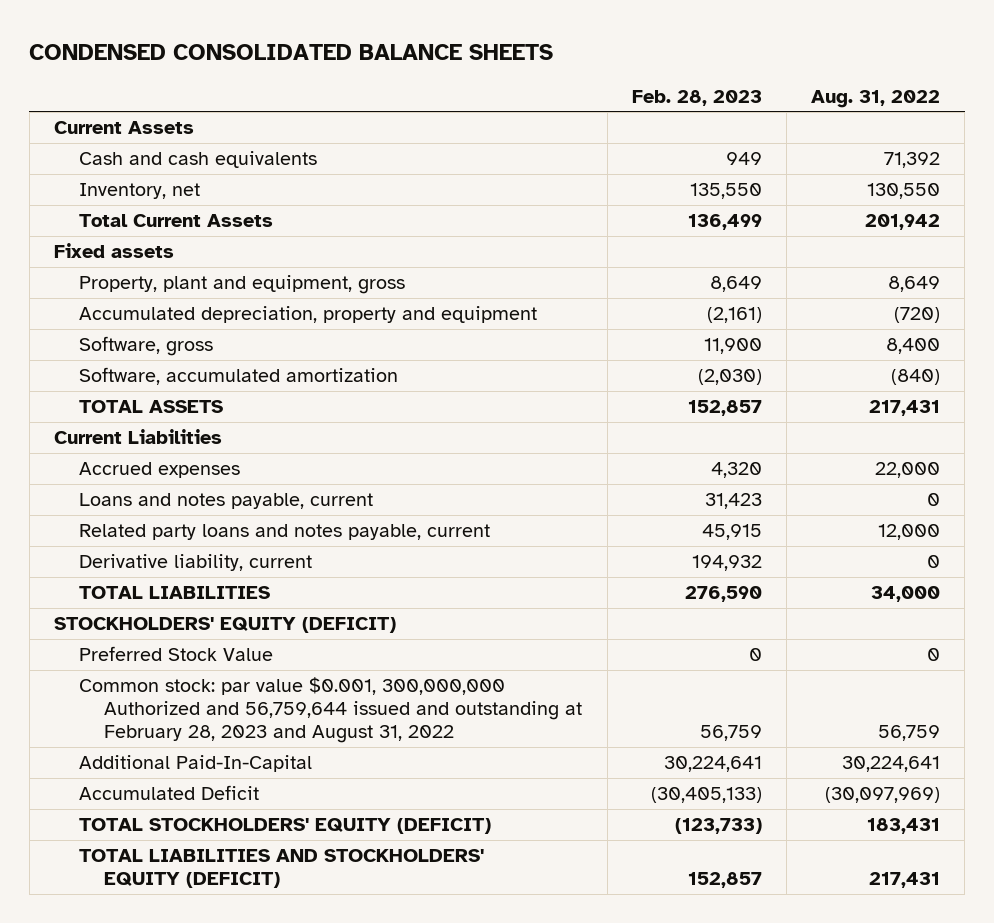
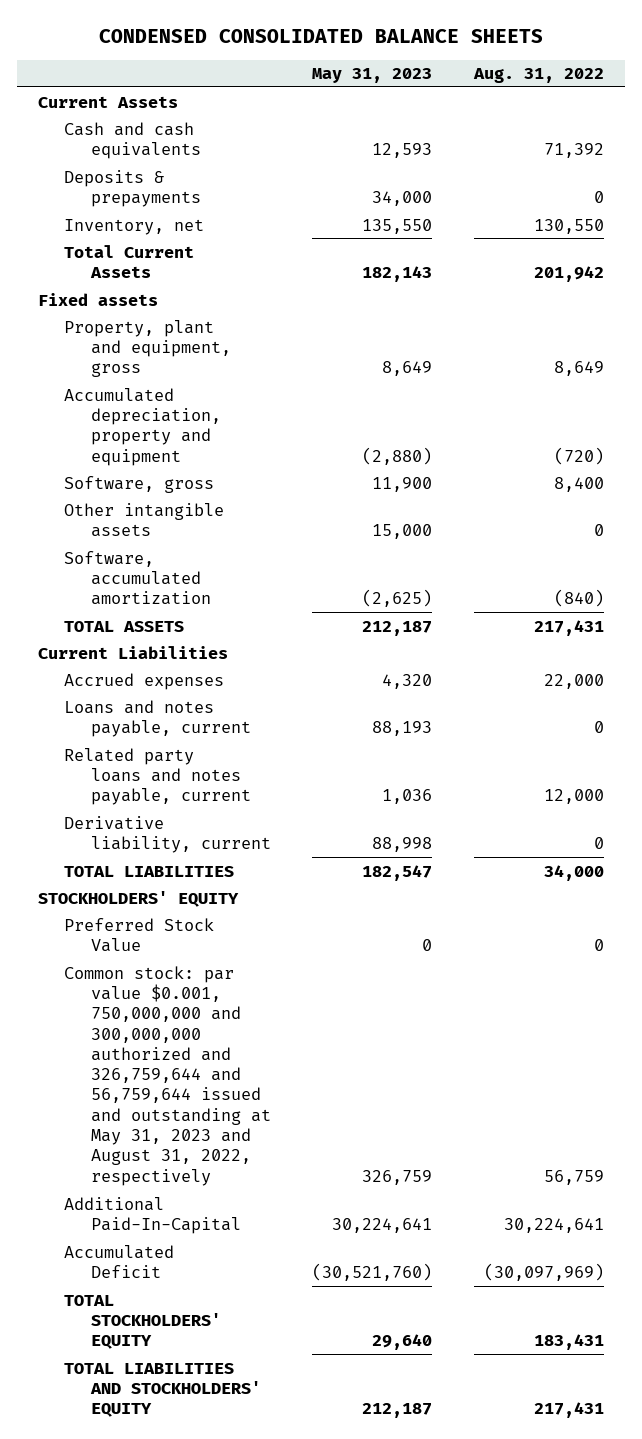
- | Feb. 28, 2023 | Aug. 31, 2022
+ | May 31, 2023 | Aug. 31, 2022
+ Deposits & prepayments | 34,000 | 0
+ Other intangible assets | 15,000 | 0
- STOCKHOLDERS' EQUITY (DEFICIT)
+ STOCKHOLDERS' EQUITY
- Common stock: par value $0.001, 300,000,000 Authorized and 56,759,644 issued and outstanding at February 28, 2023 and August 31, 2022 | 56,759 | 56,759
+ Common stock: par value $0.001, 750,000,000 and 300,000,000 authorized and 326,759,644 and 56,759,644 issued and outstanding at May 31, 2023 and August 31, 2022, respectively | 326,759 | 56,759
- TOTAL STOCKHOLDERS' EQUITY (DEFICIT) | (123,733) | 183,431
- TOTAL LIABILITIES AND STOCKHOLDERS' EQUITY (DEFICIT) | 152,857 | 217,431
+ TOTAL STOCKHOLDERS' EQUITY | 29,640 | 183,431
+ TOTAL LIABILITIES AND STOCKHOLDERS' EQUITY | 212,187 | 217,431

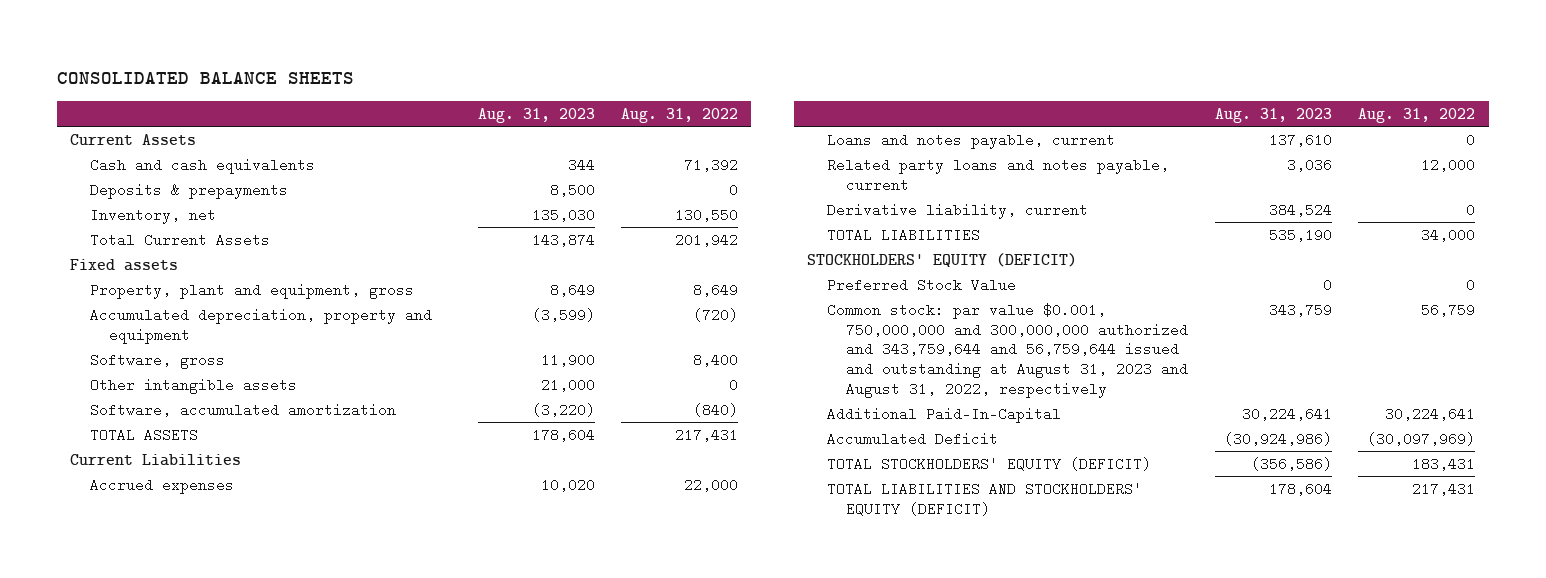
- CONDENSED CONSOLIDATED BALANCE SHEETS
+ CONSOLIDATED BALANCE SHEETS
- | May 31, 2023 | Aug. 31, 2022
+ | Aug. 31, 2023 | Aug. 31, 2022
- STOCKHOLDERS' EQUITY
+ STOCKHOLDERS' EQUITY (DEFICIT)
- Common stock: par value $0.001, 750,000,000 and 300,000,000 authorized and 326,759,644 and 56,759,644 issued and outstanding at May 31, 2023 and August 31, 2022, respectively | 326,759 | 56,759
+ Common stock: par value $0.001, 750,000,000 and 300,000,000 authorized and 343,759,644 and 56,759,644 issued and outstanding at August 31, 2023 and August 31, 2022, respectively | 343,759 | 56,759
- TOTAL STOCKHOLDERS' EQUITY | 29,640 | 183,431
- TOTAL LIABILITIES AND STOCKHOLDERS' EQUITY | 212,187 | 217,431
+ TOTAL STOCKHOLDERS' EQUITY (DEFICIT) | (356,586) | 183,431
+ TOTAL LIABILITIES AND STOCKHOLDERS' EQUITY (DEFICIT) | 178,604 | 217,431

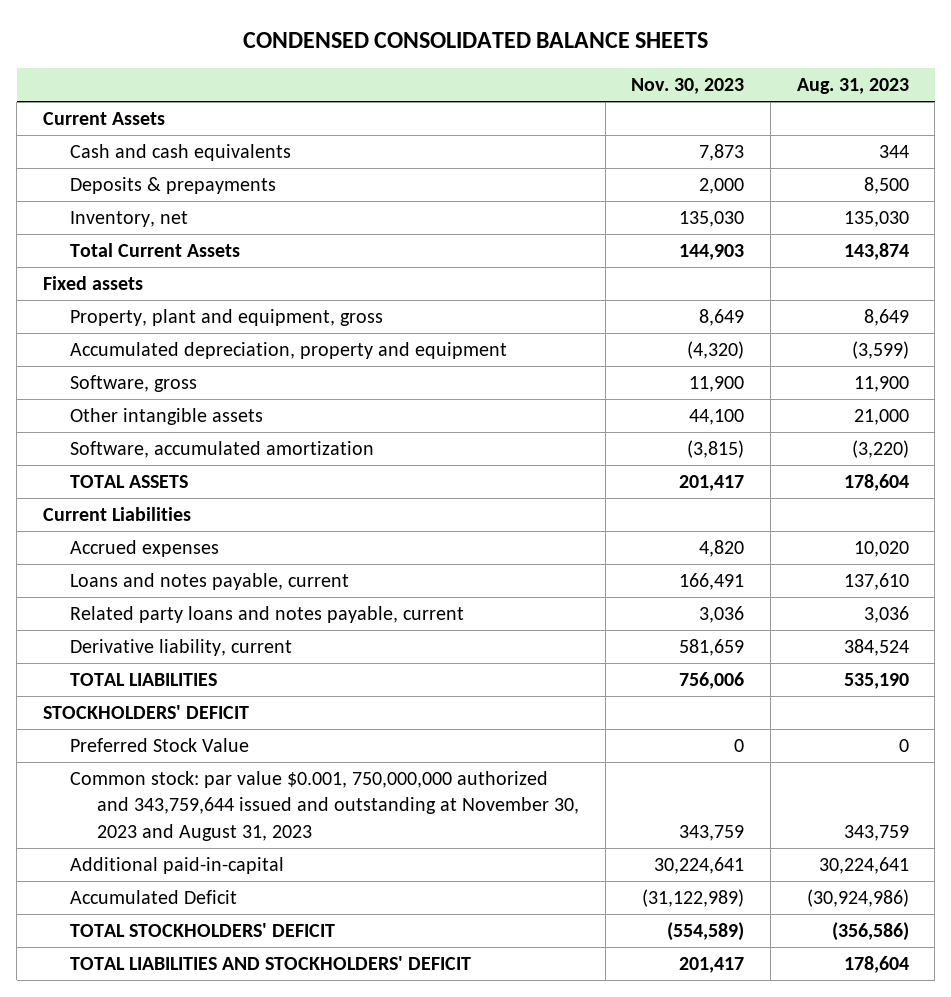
- CONSOLIDATED BALANCE SHEETS
+ CONDENSED CONSOLIDATED BALANCE SHEETS
- | Aug. 31, 2023 | Aug. 31, 2022
+ | Nov. 30, 2023 | Aug. 31, 2023
- STOCKHOLDERS' EQUITY (DEFICIT)
+ STOCKHOLDERS' DEFICIT
- Common stock: par value $0.001, 750,000,000 and 300,000,000 authorized and 343,759,644 and 56,759,644 issued and outstanding at August 31, 2023 and August 31, 2022, respectively | 343,759 | 56,759
- Additional Paid-In-Capital | 30,224,641 | 30,224,641
+ Common stock: par value $0.001, 750,000,000 authorized and 343,759,644 issued and outstanding at November 30, 2023 and August 31, 2023 | 343,759 | 343,759
+ Additional paid-in-capital | 30,224,641 | 30,224,641
- TOTAL STOCKHOLDERS' EQUITY (DEFICIT) | (356,586) | 183,431
- TOTAL LIABILITIES AND STOCKHOLDERS' EQUITY (DEFICIT) | 178,604 | 217,431
+ TOTAL STOCKHOLDERS' DEFICIT | (554,589) | (356,586)
+ TOTAL LIABILITIES AND STOCKHOLDERS' DEFICIT | 201,417 | 178,604

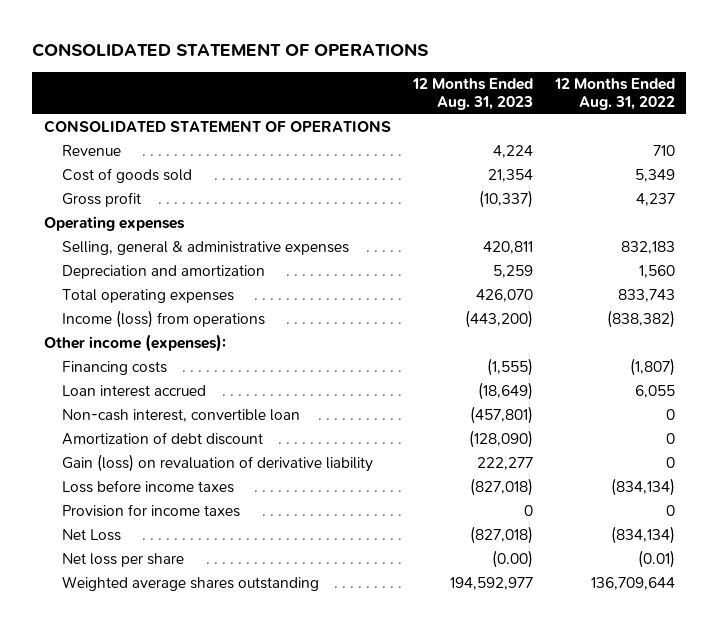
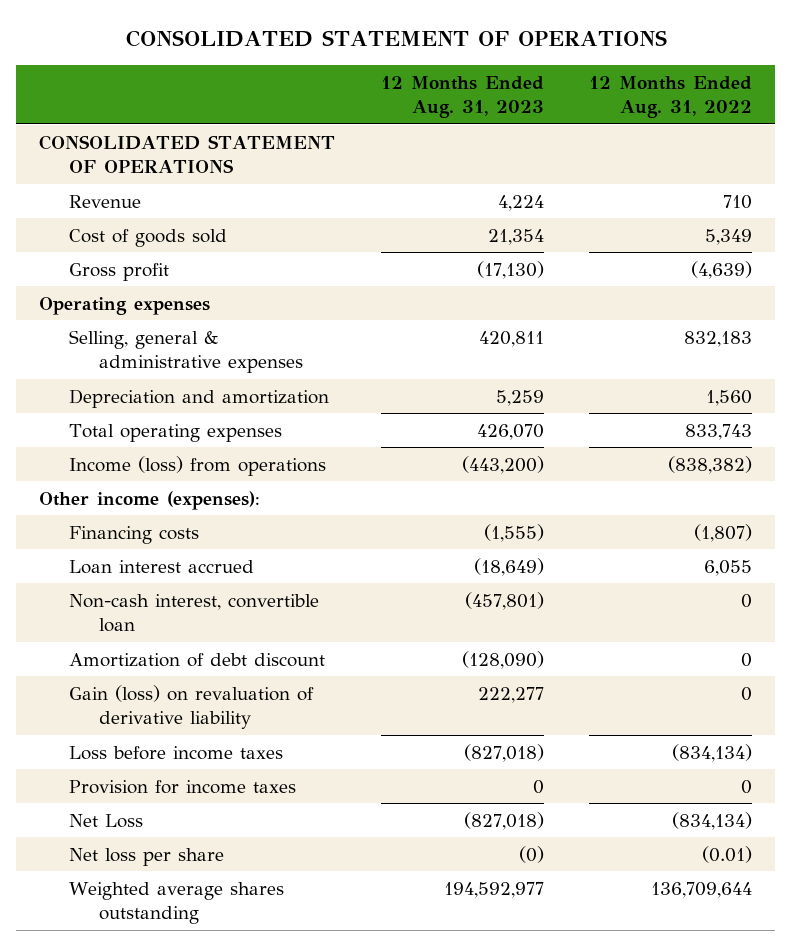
- Gross profit | (10,337) | 4,237
+ Gross profit | (17,130) | (4,639)
- Net loss per share | (0.00) | (0.01)
+ Net loss per share | (0) | (0.01)

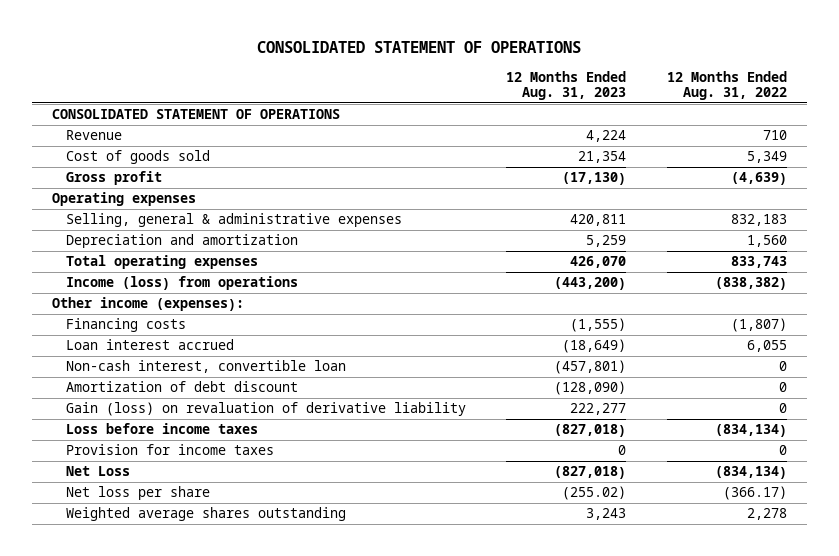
- Net loss per share | (0) | (0.01)
- Weighted average shares outstanding | 194,592,977 | 136,709,644
+ Net loss per share | (255.02) | (366.17)
+ Weighted average shares outstanding | 3,243 | 2,278

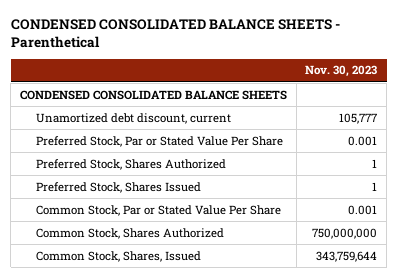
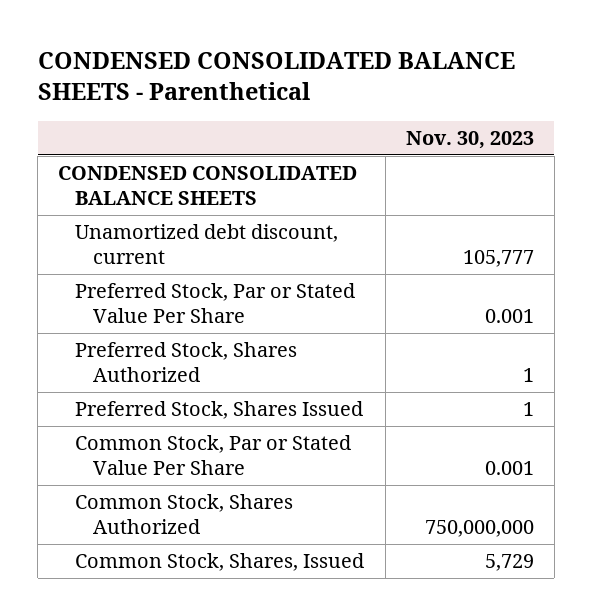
- Common Stock, Shares, Issued | 343,759,644
+ Common Stock, Shares, Issued | 5,729

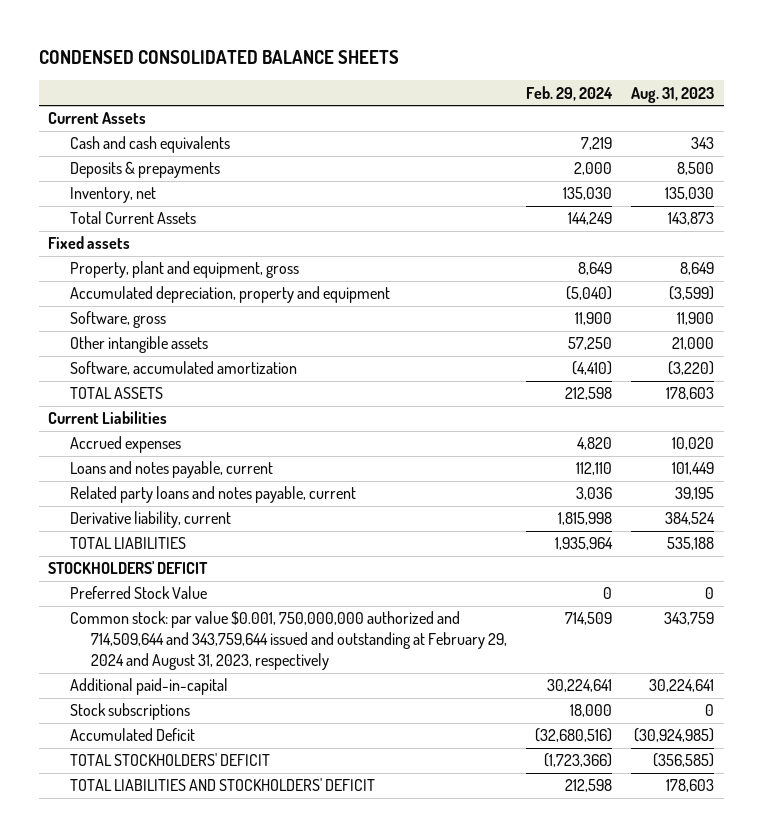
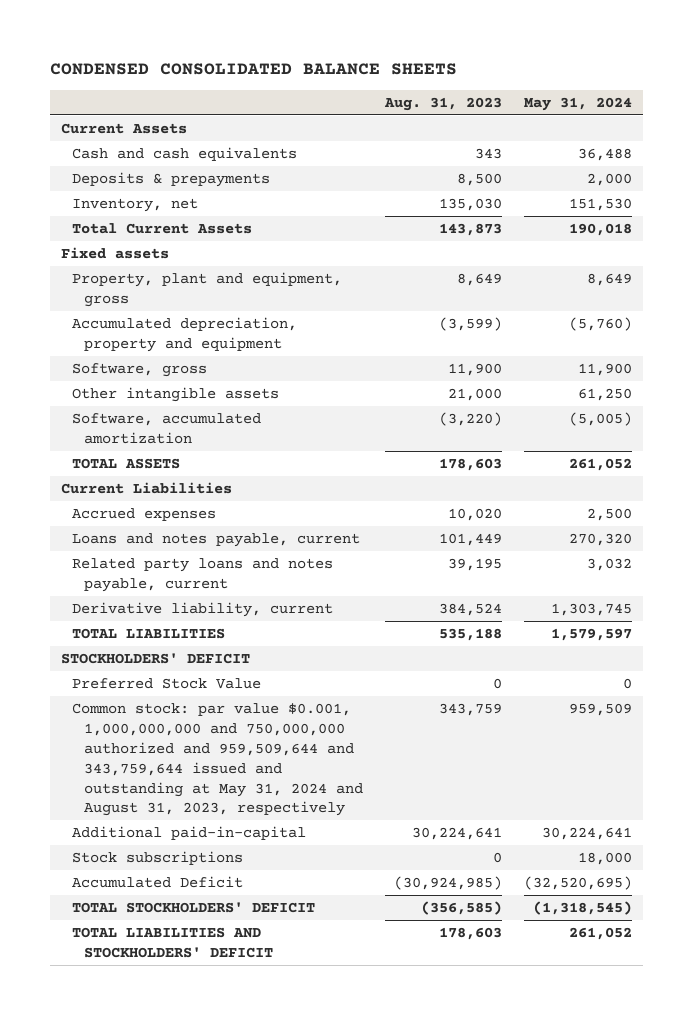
- | Feb. 29, 2024 | Aug. 31, 2023
+ | Aug. 31, 2023 | May 31, 2024
- Common stock: par value $0.001, 750,000,000 authorized and 714,509,644 and 343,759,644 issued and outstanding at February 29, 2024 and August 31, 2023, respectively | 714,509 | 343,759
+ Common stock: par value $0.001, 1,000,000,000 and 750,000,000 authorized and 959,509,644 and 343,759,644 issued and outstanding at May 31, 2024 and August 31, 2023, respectively | 343,759 | 959,509

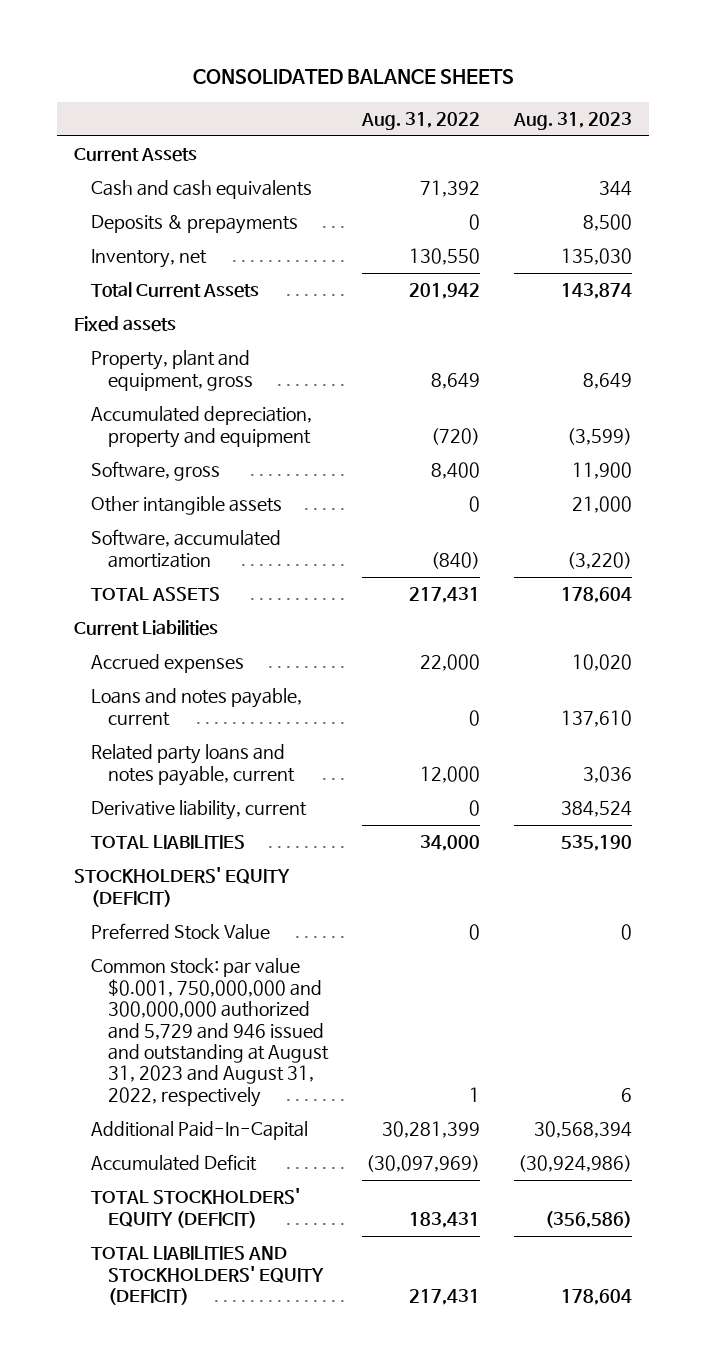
- CONDENSED CONSOLIDATED BALANCE SHEETS
+ CONSOLIDATED BALANCE SHEETS
- | Aug. 31, 2023 | May 31, 2024
+ | Aug. 31, 2022 | Aug. 31, 2023
- Cash and cash equivalents | 343 | 36,488
+ Cash and cash equivalents | 71,392 | 344
- Total Current Assets | 143,873 | 190,018
+ Total Current Assets | 201,942 | 143,874
- TOTAL ASSETS | 178,603 | 261,052
+ TOTAL ASSETS | 217,431 | 178,604
- Loans and notes payable, current | 101,449 | 270,320
- Related party loans and notes payable, current | 39,195 | 3,032
+ Loans and notes payable, current | 0 | 137,610
+ Related party loans and notes payable, current | 12,000 | 3,036
- TOTAL LIABILITIES | 535,188 | 1,579,597
- STOCKHOLDERS' DEFICIT
+ TOTAL LIABILITIES | 34,000 | 535,190
+ STOCKHOLDERS' EQUITY (DEFICIT)
- Common stock: par value $0.001, 1,000,000,000 and 750,000,000 authorized and 959,509,644 and 343,759,644 issued and outstanding at May 31, 2024 and August 31, 2023, respectively | 343,759 | 959,509
- Additional paid-in-capital | 30,224,641 | 30,224,641
- Stock subscriptions | 0 | 18,000
- Accumulated Deficit | (30,924,985) | (32,520,695)
- TOTAL STOCKHOLDERS' DEFICIT | (356,585) | (1,318,545)
- TOTAL LIABILITIES AND STOCKHOLDERS' DEFICIT | 178,603 | 261,052
+ Common stock: par value $0.001, 750,000,000 and 300,000,000 authorized and 5,729 and 946 issued and outstanding at August 31, 2023 and August 31, 2022, respectively | 1 | 6
+ Additional Paid-In-Capital | 30,281,399 | 30,568,394
+ Accumulated Deficit | (30,097,969) | (30,924,986)
+ TOTAL STOCKHOLDERS' EQUITY (DEFICIT) | 183,431 | (356,586)
+ TOTAL LIABILITIES AND STOCKHOLDERS' EQUITY (DEFICIT) | 217,431 | 178,604

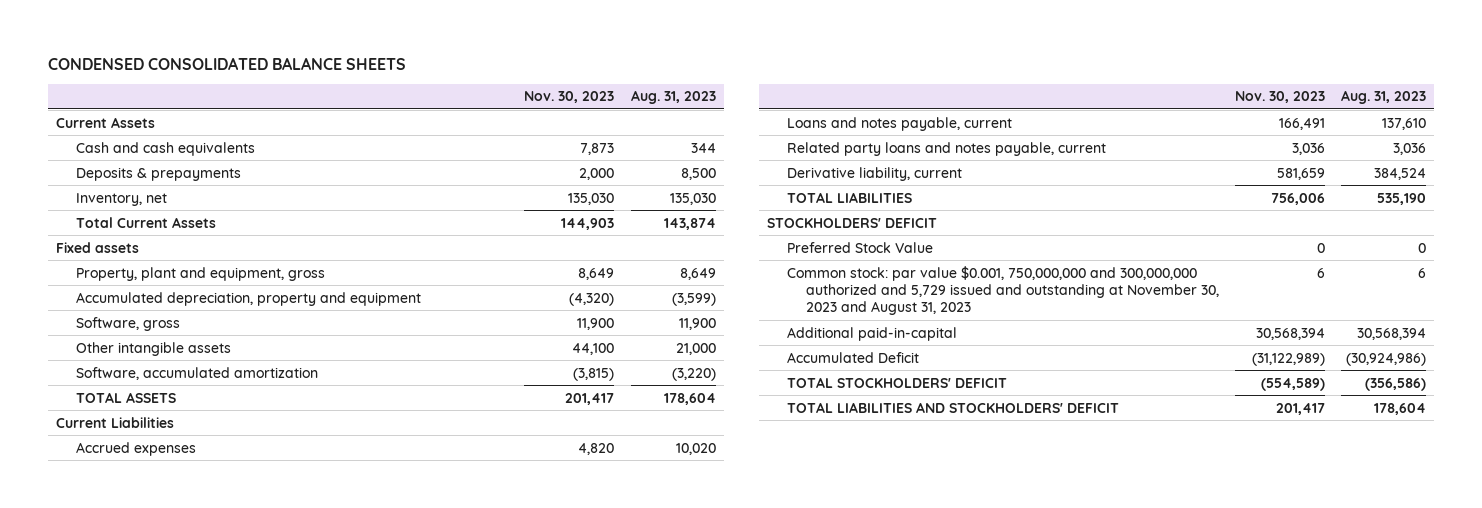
- CONSOLIDATED BALANCE SHEETS
+ CONDENSED CONSOLIDATED BALANCE SHEETS
- | Aug. 31, 2022 | Aug. 31, 2023
+ | Nov. 30, 2023 | Aug. 31, 2023
- STOCKHOLDERS' EQUITY (DEFICIT)
+ STOCKHOLDERS' DEFICIT
- Common stock: par value $0.001, 750,000,000 and 300,000,000 authorized and 5,729 and 946 issued and outstanding at August 31, 2023 and August 31, 2022, respectively | 1 | 6
- Additional Paid-In-Capital | 30,281,399 | 30,568,394
+ Common stock: par value $0.001, 750,000,000 and 300,000,000 authorized and 5,729 issued and outstanding at November 30, 2023 and August 31, 2023 | 6 | 6
+ Additional paid-in-capital | 30,568,394 | 30,568,394
- TOTAL STOCKHOLDERS' EQUITY (DEFICIT) | 183,431 | (356,586)
- TOTAL LIABILITIES AND STOCKHOLDERS' EQUITY (DEFICIT) | 217,431 | 178,604
+ TOTAL STOCKHOLDERS' DEFICIT | (554,589) | (356,586)
+ TOTAL LIABILITIES AND STOCKHOLDERS' DEFICIT | 201,417 | 178,604

